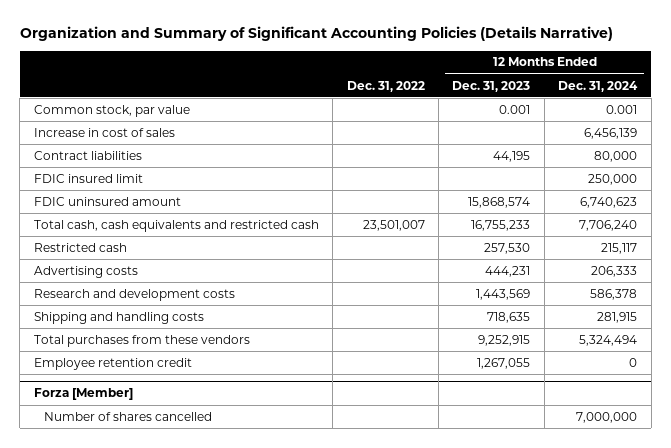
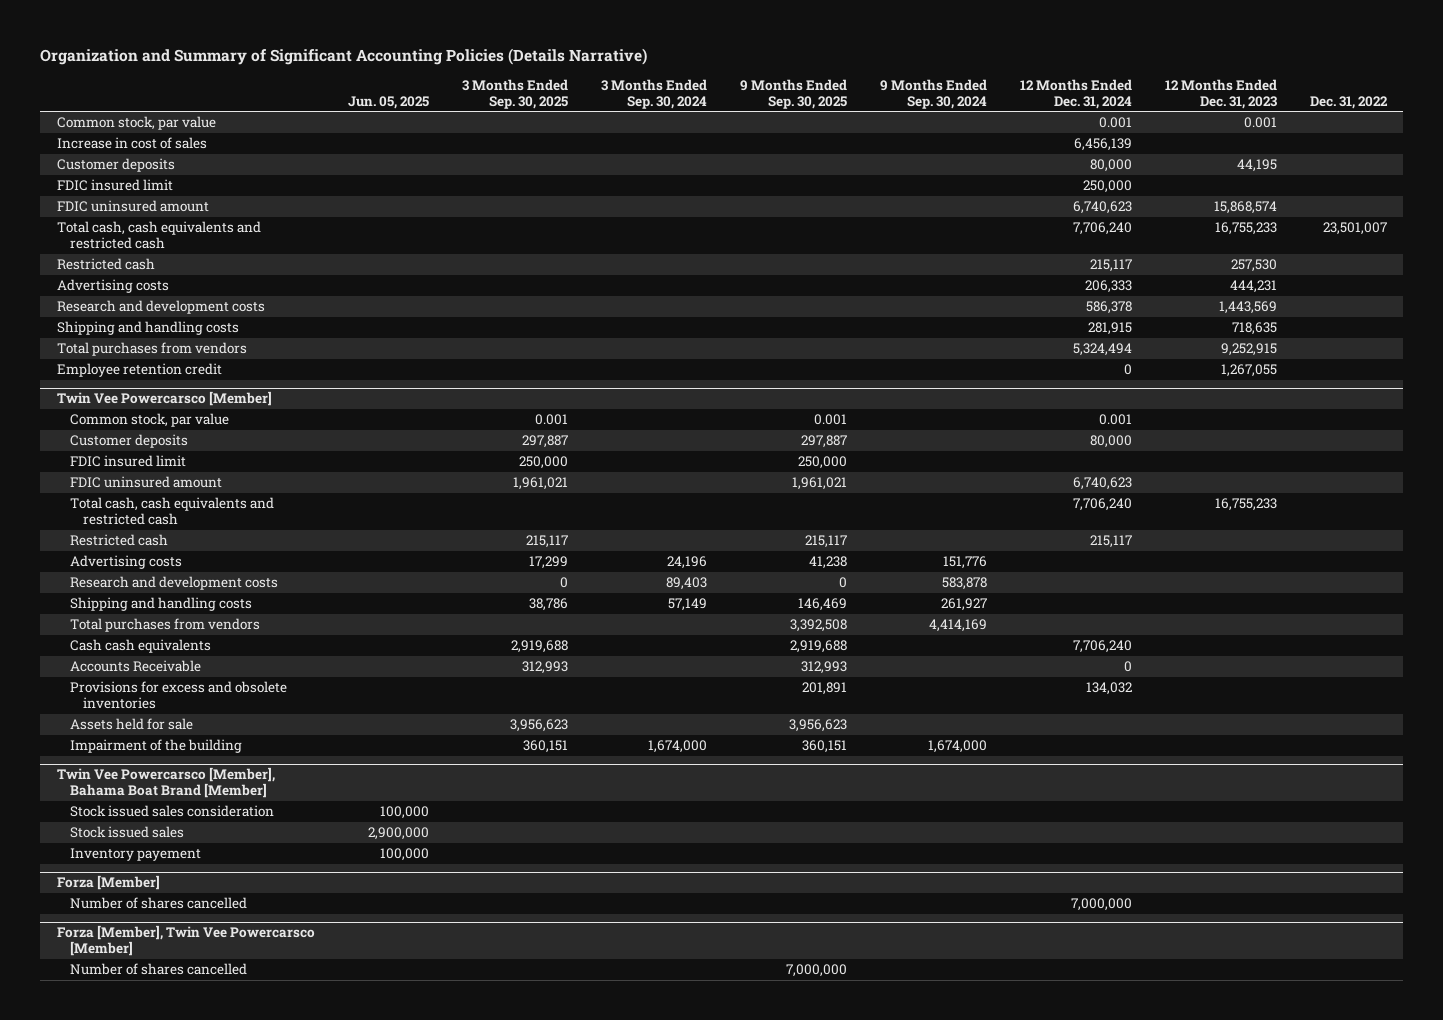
- | Dec. 31, 2022 | 12 Months Ended Dec. 31, 2023 | 12 Months Ended Dec. 31, 2024
+ | Jun. 05, 2025 | 3 Months Ended Sep. 30, 2025 | 3 Months Ended Sep. 30, 2024 | 9 Months Ended Sep. 30, 2025 | 9 Months Ended Sep. 30, 2024 | 12 Months Ended Dec. 31, 2024 | 12 Months Ended Dec. 31, 2023 | Dec. 31, 2022
- Contract liabilities | | 44,195 | 80,000
+ Customer deposits | | | | | | 80,000 | 44,195 |
- Total purchases from these vendors | | 9,252,915 | 5,324,494
+ Total purchases from vendors | | | | | | 5,324,494 | 9,252,915 |
+ Twin Vee Powercarsco [Member]
+ Common stock, par value | | 0.001 | | 0.001 | | 0.001 | |
+ Customer deposits | | 297,887 | | 297,887 | | 80,000 | |
+ FDIC insured limit | | 250,000 | | 250,000 | | | |
+ FDIC uninsured amount | | 1,961,021 | | 1,961,021 | | 6,740,623 | |
+ Total cash, cash equivalents and restricted cash | | | | | | 7,706,240 | 16,755,233 |
+ Restricted cash | | 215,117 | | 215,117 | | 215,117 | |
+ Advertising costs | | 17,299 | 24,196 | 41,238 | 151,776 | | |
+ Research and development costs | | 0 | 89,403 | 0 | 583,878 | | |
+ Shipping and handling costs | | 38,786 | 57,149 | 146,469 | 261,927 | | |
+ Total purchases from vendors | | | | 3,392,508 | 4,414,169 | | |
+ Cash cash equivalents | | 2,919,688 | | 2,919,688 | | 7,706,240 | |
+ Accounts Receivable | | 312,993 | | 312,993 | | 0 | |
+ Provisions for excess and obsolete inventories | | | | 201,891 | | 134,032 | |
+ Assets held for sale | | 3,956,623 | | 3,956,623 | | | |
+ Impairment of the building | | 360,151 | 1,674,000 | 360,151 | 1,674,000 | | |
+ Twin Vee Powercarsco [Member], Bahama Boat Brand [Member]
+ Stock issued sales consideration | 100,000 | | | | | | |
+ Stock issued sales | 2,900,000 | | | | | | |
+ Inventory payement | 100,000 | | | | | | |
+ Forza [Member], Twin Vee Powercarsco [Member]
+ Number of shares cancelled | | | | 7,000,000 | | | |

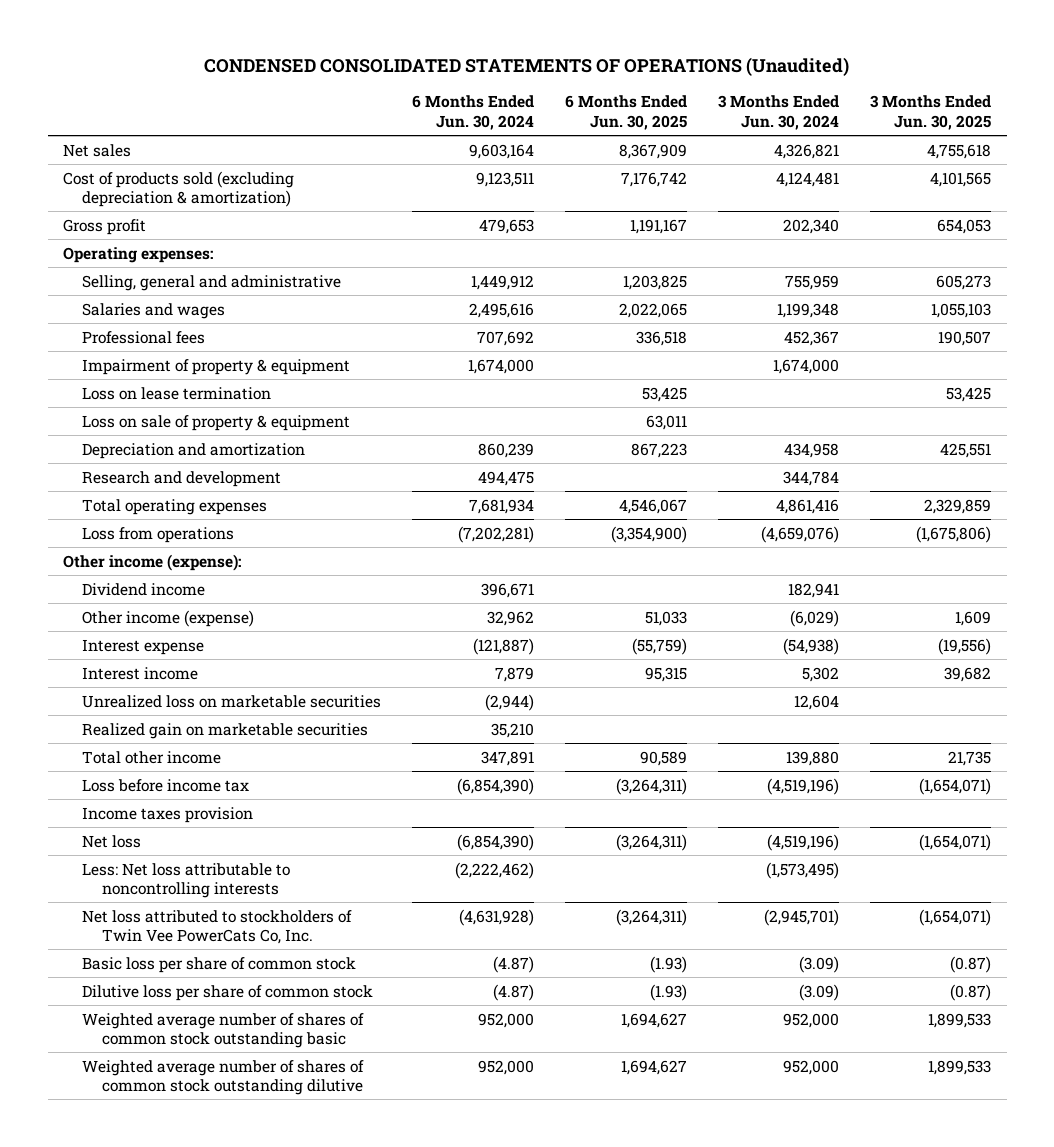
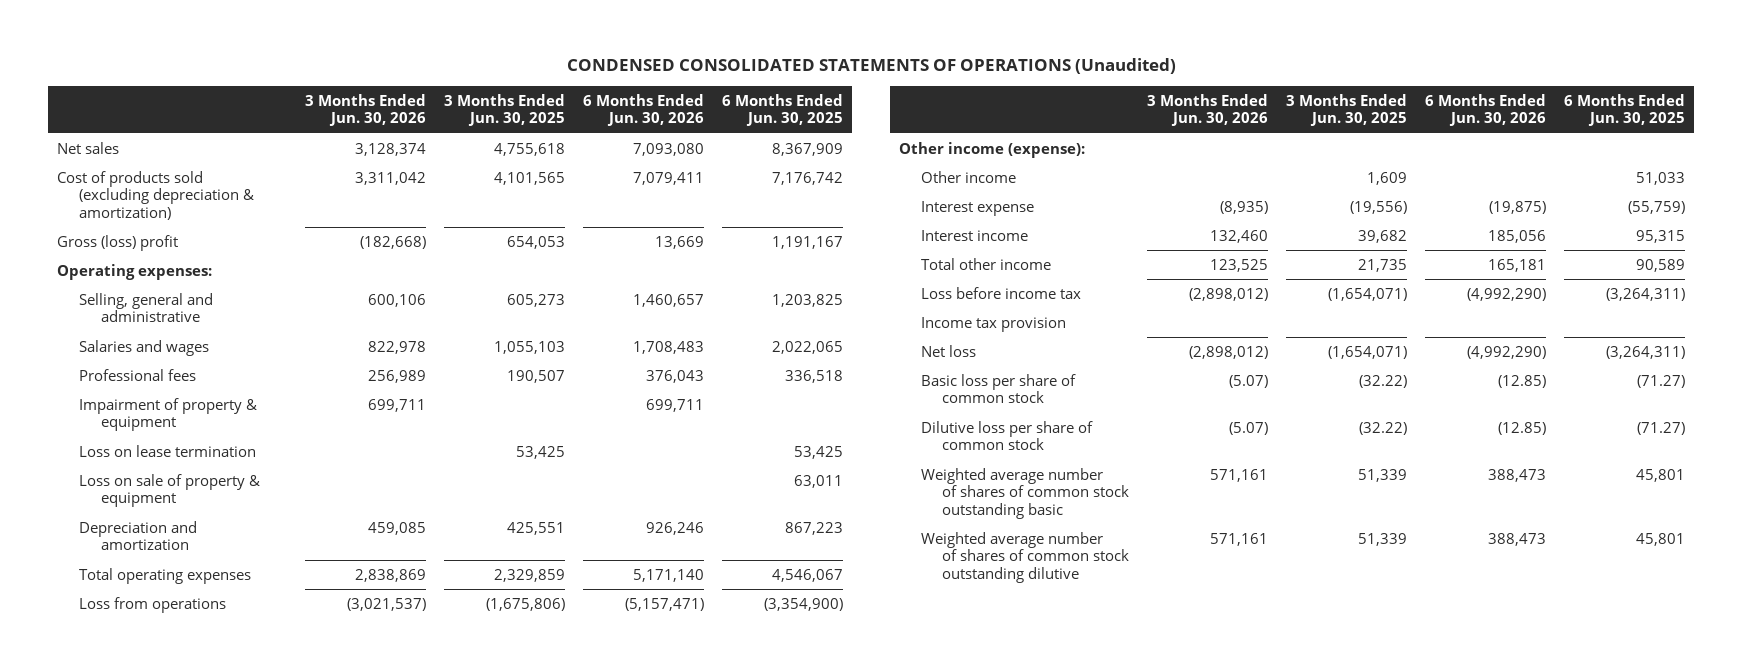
- | 6 Months Ended Jun. 30, 2024 | 6 Months Ended Jun. 30, 2025 | 3 Months Ended Jun. 30, 2024 | 3 Months Ended Jun. 30, 2025
+ | 3 Months Ended Jun. 30, 2026 | 3 Months Ended Jun. 30, 2025 | 6 Months Ended Jun. 30, 2026 | 6 Months Ended Jun. 30, 2025
- Gross profit | 479,653 | 1,191,167 | 202,340 | 654,053
+ Gross (loss) profit | (182,668) | 654,053 | 13,669 | 1,191,167
- Research and development | 494,475 | | 344,784 |
- Dividend income | 396,671 | | 182,941 |
- Other income (expense) | 32,962 | 51,033 | (6,029) | 1,609
+ Other income | | 1,609 | | 51,033
- Unrealized loss on marketable securities | (2,944) | | 12,604 |
- Realized gain on marketable securities | 35,210 | | |
- Income taxes provision
+ Income tax provision
- Less: Net loss attributable to noncontrolling interests | (2,222,462) | | (1,573,495) |
- Net loss attributed to stockholders of Twin Vee PowerCats Co, Inc. | (4,631,928) | (3,264,311) | (2,945,701) | (1,654,071)
- Basic loss per share of common stock | (4.87) | (1.93) | (3.09) | (0.87)
- Dilutive loss per share of common stock | (4.87) | (1.93) | (3.09) | (0.87)
- Weighted average number of shares of common stock outstanding basic | 952,000 | 1,694,627 | 952,000 | 1,899,533
- Weighted average number of shares of common stock outstanding dilutive | 952,000 | 1,694,627 | 952,000 | 1,899,533
+ Basic loss per share of common stock | (5.07) | (32.22) | (12.85) | (71.27)
+ Dilutive loss per share of common stock | (5.07) | (32.22) | (12.85) | (71.27)
+ Weighted average number of shares of common stock outstanding basic | 571,161 | 51,339 | 388,473 | 45,801
+ Weighted average number of shares of common stock outstanding dilutive | 571,161 | 51,339 | 388,473 | 45,801

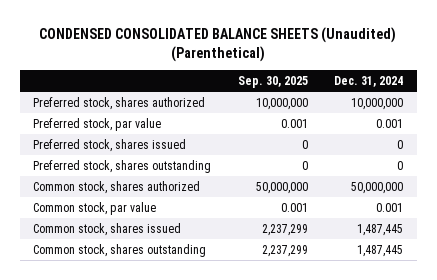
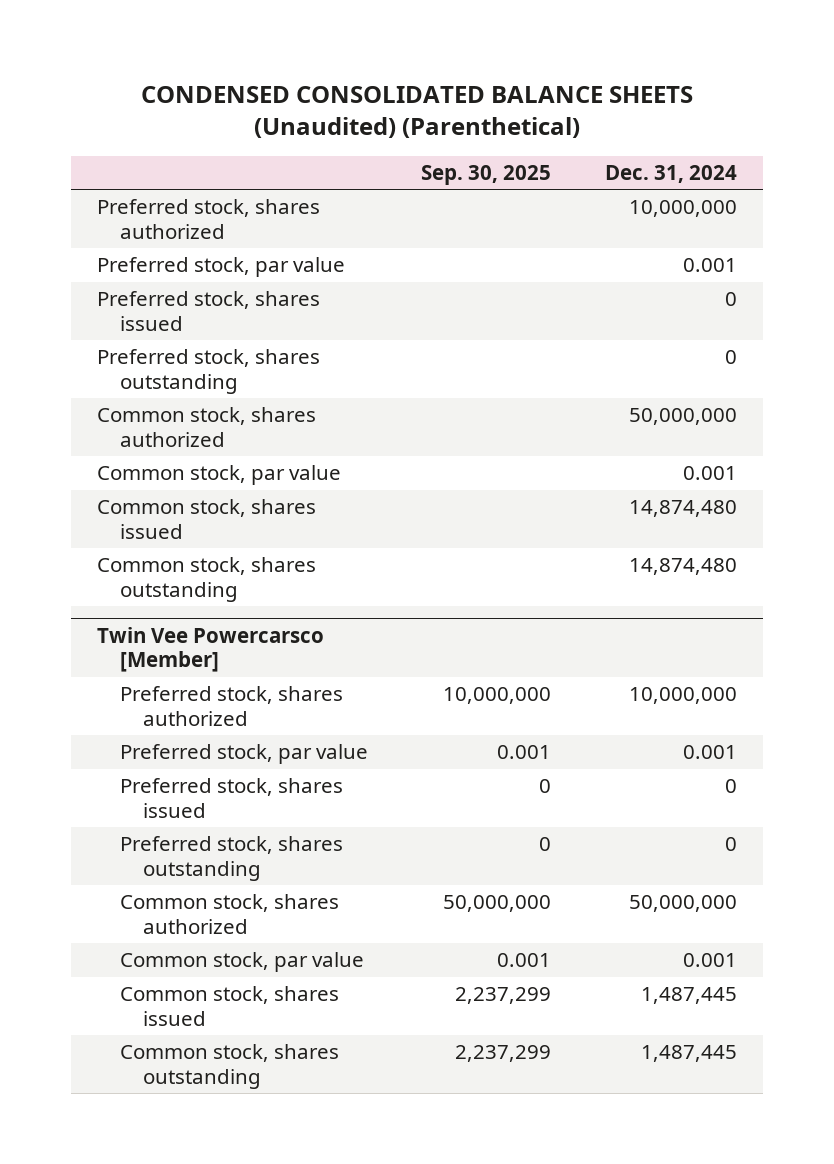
+ Preferred stock, shares authorized | | 10,000,000
+ Preferred stock, par value | | 0.001
+ Preferred stock, shares issued | | 0
+ Preferred stock, shares outstanding | | 0
+ Common stock, shares authorized | | 50,000,000
+ Common stock, par value | | 0.001
+ Common stock, shares issued | | 14,874,480
+ Common stock, shares outstanding | | 14,874,480
+ Twin Vee Powercarsco [Member]

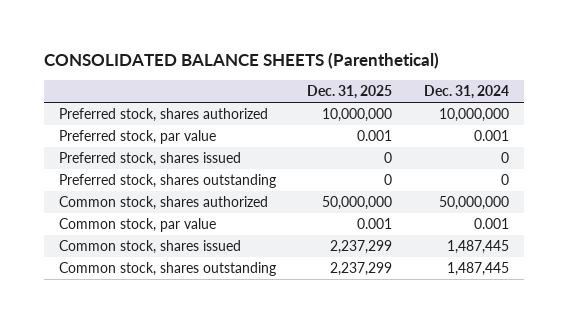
- CONDENSED CONSOLIDATED BALANCE SHEETS (Unaudited) (Parenthetical)
+ CONSOLIDATED BALANCE SHEETS (Parenthetical)
- | Sep. 30, 2025 | Dec. 31, 2024
+ | Dec. 31, 2025 | Dec. 31, 2024
- Common stock, shares issued | | 14,874,480
- Common stock, shares outstanding | | 14,874,480
- Twin Vee Powercarsco [Member]
- Preferred stock, shares authorized | 10,000,000 | 10,000,000
- Preferred stock, par value | 0.001 | 0.001
- Preferred stock, shares issued | 0 | 0
- Preferred stock, shares outstanding | 0 | 0
- Common stock, shares authorized | 50,000,000 | 50,000,000
- Common stock, par value | 0.001 | 0.001

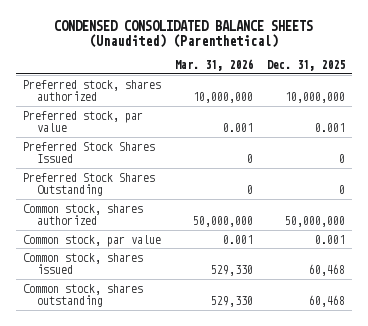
- CONSOLIDATED BALANCE SHEETS (Parenthetical)
+ CONDENSED CONSOLIDATED BALANCE SHEETS (Unaudited) (Parenthetical)
- | Dec. 31, 2025 | Dec. 31, 2024
+ | Mar. 31, 2026 | Dec. 31, 2025
- Preferred stock, shares issued | 0 | 0
- Preferred stock, shares outstanding | 0 | 0
+ Preferred Stock Shares Issued | 0 | 0
+ Preferred Stock Shares Outstanding | 0 | 0
- Common stock, shares issued | 2,237,299 | 1,487,445
- Common stock, shares outstanding | 2,237,299 | 1,487,445
+ Common stock, shares issued | 529,330 | 60,468
+ Common stock, shares outstanding | 529,330 | 60,468

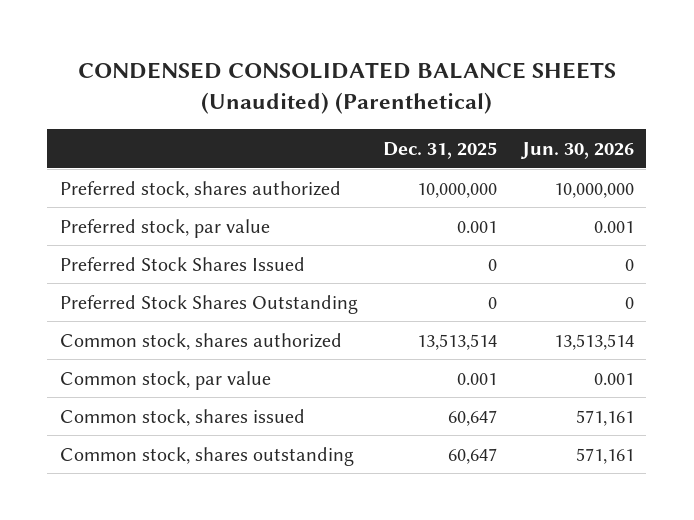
- | Mar. 31, 2026 | Dec. 31, 2025
+ | Dec. 31, 2025 | Jun. 30, 2026
- Common stock, shares authorized | 50,000,000 | 50,000,000
+ Common stock, shares authorized | 13,513,514 | 13,513,514
- Common stock, shares issued | 529,330 | 60,468
- Common stock, shares outstanding | 529,330 | 60,468
+ Common stock, shares issued | 60,647 | 571,161
+ Common stock, shares outstanding | 60,647 | 571,161

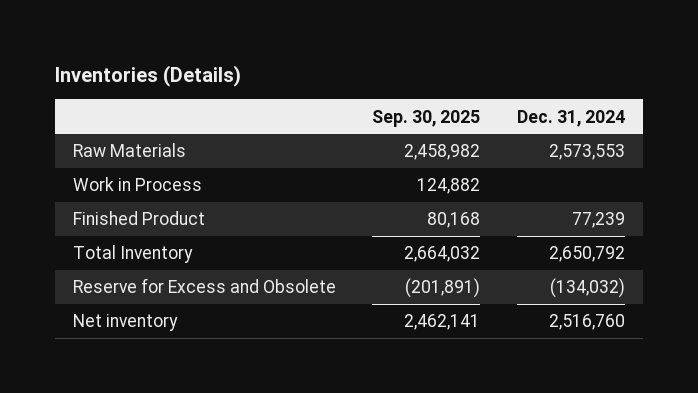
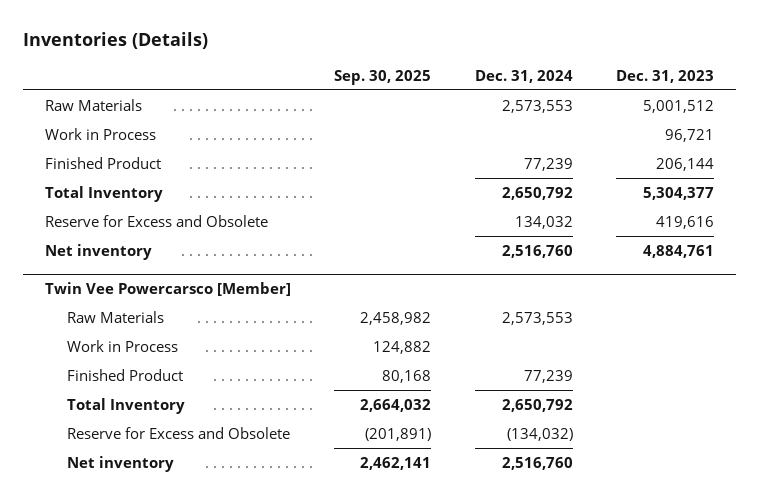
- | Sep. 30, 2025 | Dec. 31, 2024
+ | Sep. 30, 2025 | Dec. 31, 2024 | Dec. 31, 2023
+ Raw Materials | | 2,573,553 | 5,001,512
+ Work in Process | | | 96,721
+ Finished Product | | 77,239 | 206,144
+ Total Inventory | | 2,650,792 | 5,304,377
+ Reserve for Excess and Obsolete | | 134,032 | 419,616
+ Net inventory | | 2,516,760 | 4,884,761
+ Twin Vee Powercarsco [Member]

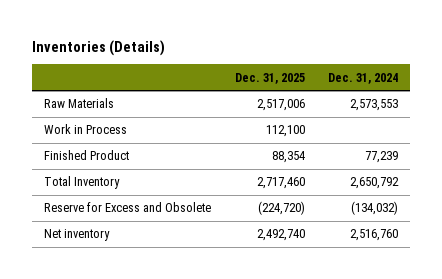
- | Sep. 30, 2025 | Dec. 31, 2024 | Dec. 31, 2023
+ | Dec. 31, 2025 | Dec. 31, 2024
- Reserve for Excess and Obsolete | | 134,032 | 419,616
- Net inventory | | 2,516,760 | 4,884,761
- Twin Vee Powercarsco [Member]
- Raw Materials | 2,458,982 | 2,573,553 |
- Work in Process | 124,882 | |
- Finished Product | 80,168 | 77,239 |
- Total Inventory | 2,664,032 | 2,650,792 |

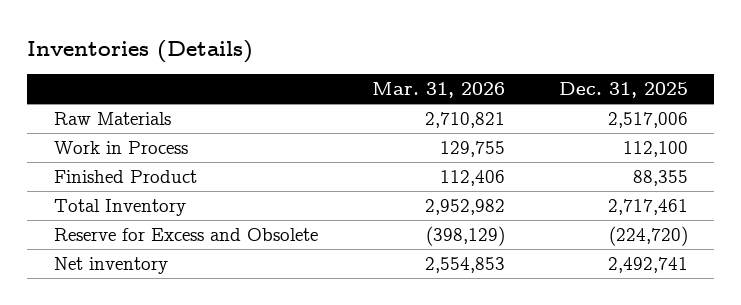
- | Dec. 31, 2025 | Dec. 31, 2024
+ | Mar. 31, 2026 | Dec. 31, 2025
- Finished Product | 88,354 | 77,239
- Total Inventory | 2,717,460 | 2,650,792
+ Finished Product | 112,406 | 88,355
+ Total Inventory | 2,952,982 | 2,717,461
- Net inventory | 2,492,740 | 2,516,760
+ Net inventory | 2,554,853 | 2,492,741

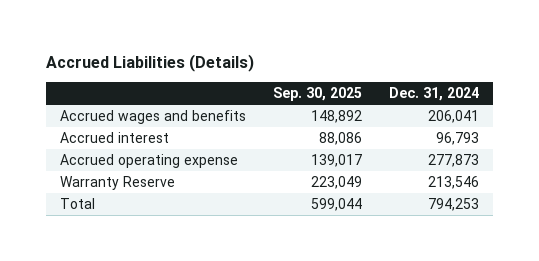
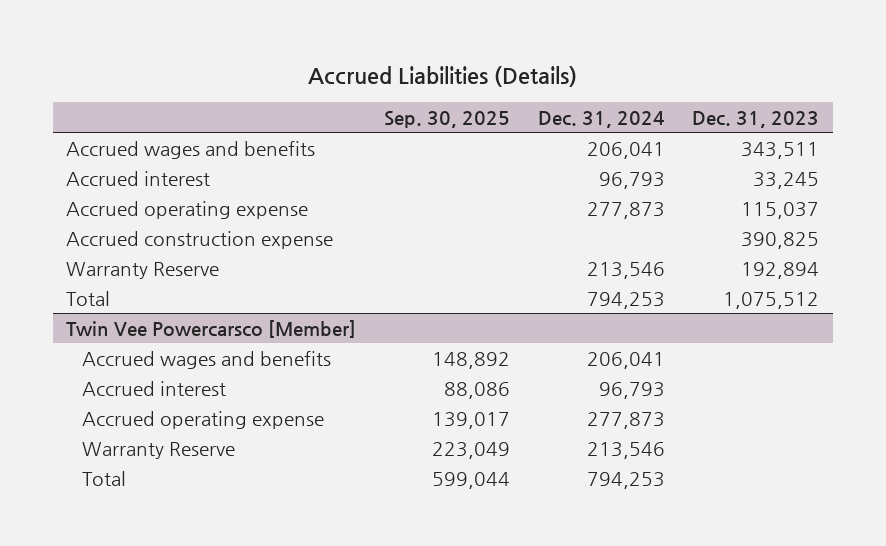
- | Sep. 30, 2025 | Dec. 31, 2024
+ | Sep. 30, 2025 | Dec. 31, 2024 | Dec. 31, 2023
+ Accrued wages and benefits | | 206,041 | 343,511
+ Accrued interest | | 96,793 | 33,245
+ Accrued operating expense | | 277,873 | 115,037
+ Accrued construction expense | | | 390,825
+ Warranty Reserve | | 213,546 | 192,894
+ Total | | 794,253 | 1,075,512
+ Twin Vee Powercarsco [Member]

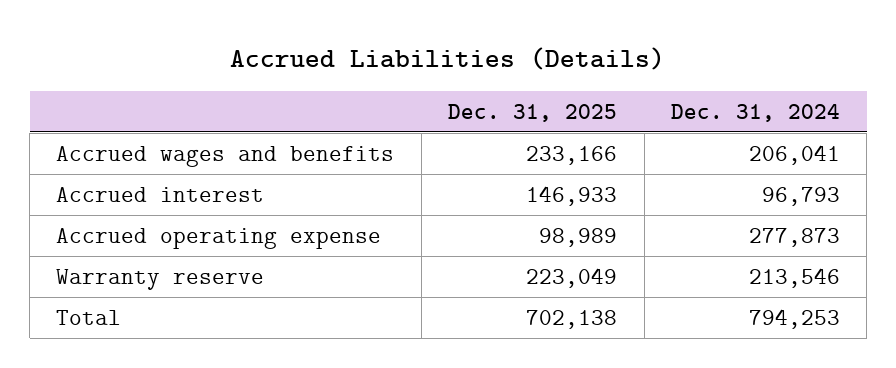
- | Sep. 30, 2025 | Dec. 31, 2024 | Dec. 31, 2023
+ | Dec. 31, 2025 | Dec. 31, 2024
- Accrued construction expense | | | 390,825
- Warranty Reserve | | 213,546 | 192,894
- Total | | 794,253 | 1,075,512
- Twin Vee Powercarsco [Member]
- Accrued wages and benefits | 148,892 | 206,041 |
- Accrued interest | 88,086 | 96,793 |
- Accrued operating expense | 139,017 | 277,873 |
- Warranty Reserve | 223,049 | 213,546 |
+ Warranty reserve | 223,049 | 213,546

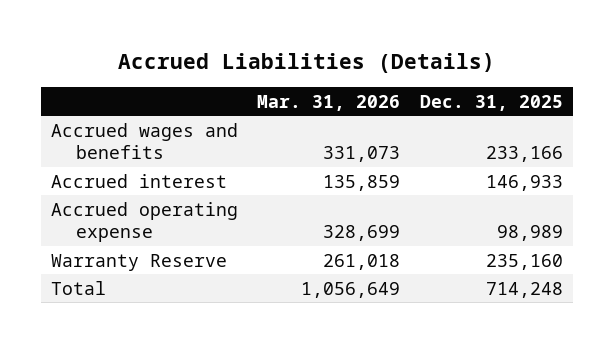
- | Dec. 31, 2025 | Dec. 31, 2024
+ | Mar. 31, 2026 | Dec. 31, 2025
- Warranty reserve | 223,049 | 213,546
- Total | 702,138 | 794,253
+ Warranty Reserve | 261,018 | 235,160
+ Total | 1,056,649 | 714,248

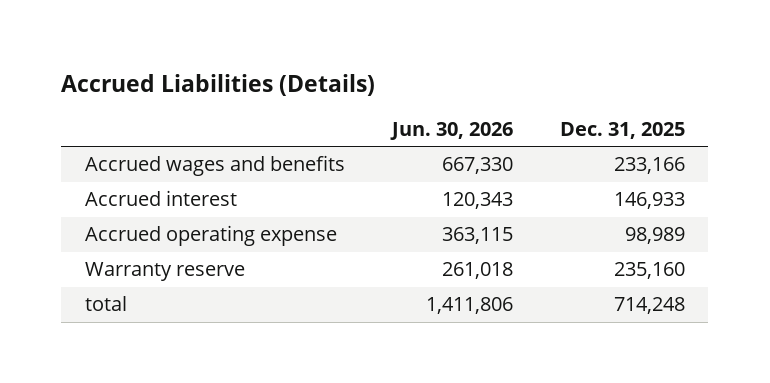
- | Mar. 31, 2026 | Dec. 31, 2025
+ | Jun. 30, 2026 | Dec. 31, 2025
- Warranty Reserve | 261,018 | 235,160
- Total | 1,056,649 | 714,248
+ Warranty reserve | 261,018 | 235,160
+ total | 1,411,806 | 714,248

